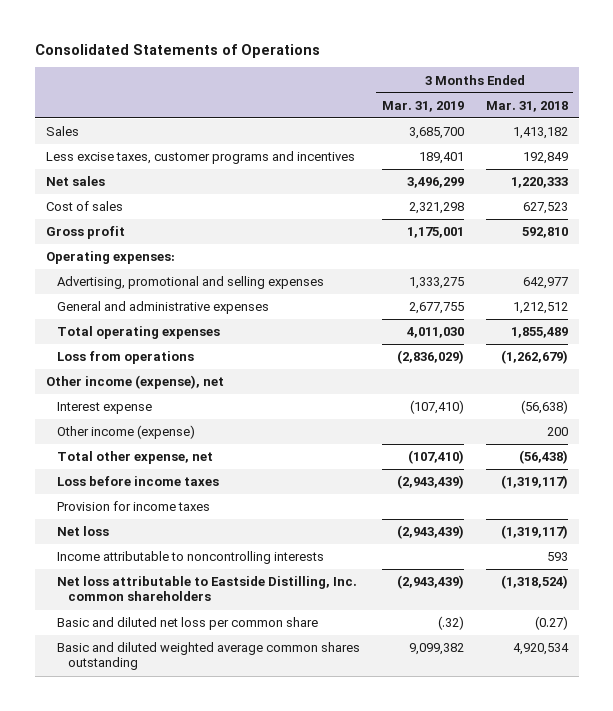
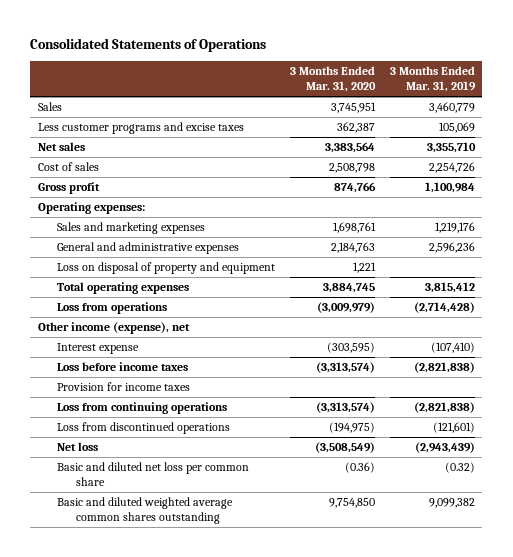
- | 3 Months Ended Mar. 31, 2019 | 3 Months Ended Mar. 31, 2018
+ | 3 Months Ended Mar. 31, 2020 | 3 Months Ended Mar. 31, 2019
- Sales | 3,685,700 | 1,413,182
- Less excise taxes, customer programs and incentives | 189,401 | 192,849
- Net sales | 3,496,299 | 1,220,333
- Cost of sales | 2,321,298 | 627,523
- Gross profit | 1,175,001 | 592,810
+ Sales | 3,745,951 | 3,460,779
+ Less customer programs and excise taxes | 362,387 | 105,069
+ Net sales | 3,383,564 | 3,355,710
+ Cost of sales | 2,508,798 | 2,254,726
+ Gross profit | 874,766 | 1,100,984
- Advertising, promotional and selling expenses | 1,333,275 | 642,977
- General and administrative expenses | 2,677,755 | 1,212,512
- Total operating expenses | 4,011,030 | 1,855,489
- Loss from operations | (2,836,029) | (1,262,679)
+ Sales and marketing expenses | 1,698,761 | 1,219,176
+ General and administrative expenses | 2,184,763 | 2,596,236
+ Loss on disposal of property and equipment | 1,221 |
+ Total operating expenses | 3,884,745 | 3,815,412
+ Loss from operations | (3,009,979) | (2,714,428)
- Other income (expense) | | 200
- Total other expense, net | (107,410) | (56,438)
- Loss before income taxes | (2,943,439) | (1,319,117)
+ Loss before income taxes | (3,313,574) | (2,821,838)
+ Loss from continuing operations | (3,313,574) | (2,821,838)
+ Loss from discontinued operations | (194,975) | (121,601)
- Income attributable to noncontrolling interests | | 593
- Net loss attributable to Eastside Distilling, Inc. common shareholders | (2,943,439) | (1,318,524)
- Basic and diluted net loss per common share | (.32) | (0.27)
+ Basic and diluted net loss per common share | (0.36) | (0.32)

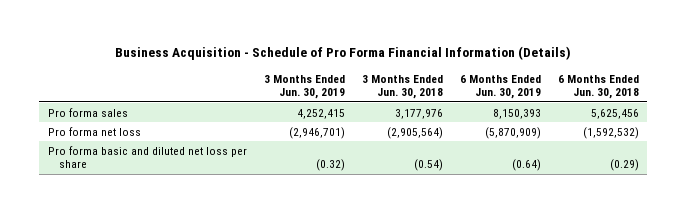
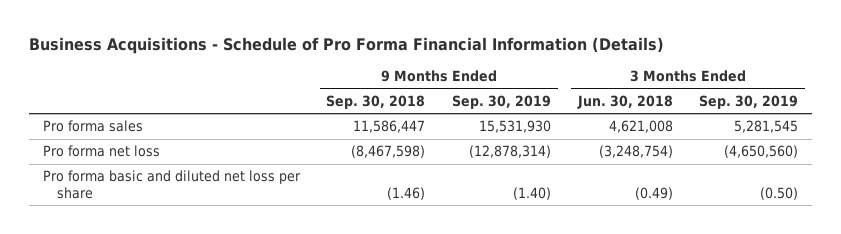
- Business Acquisition - Schedule of Pro Forma Financial Information (Details)
+ Business Acquisitions - Schedule of Pro Forma Financial Information (Details)
- | 3 Months Ended Jun. 30, 2019 | 3 Months Ended Jun. 30, 2018 | 6 Months Ended Jun. 30, 2019 | 6 Months Ended Jun. 30, 2018
+ | 9 Months Ended Sep. 30, 2018 | 9 Months Ended Sep. 30, 2019 | 3 Months Ended Jun. 30, 2018 | 3 Months Ended Sep. 30, 2019
- Pro forma sales | 4,252,415 | 3,177,976 | 8,150,393 | 5,625,456
- Pro forma net loss | (2,946,701) | (2,905,564) | (5,870,909) | (1,592,532)
- Pro forma basic and diluted net loss per share | (0.32) | (0.54) | (0.64) | (0.29)
+ Pro forma sales | 11,586,447 | 15,531,930 | 4,621,008 | 5,281,545
+ Pro forma net loss | (8,467,598) | (12,878,314) | (3,248,754) | (4,650,560)
+ Pro forma basic and diluted net loss per share | (1.46) | (1.40) | (0.49) | (0.50)

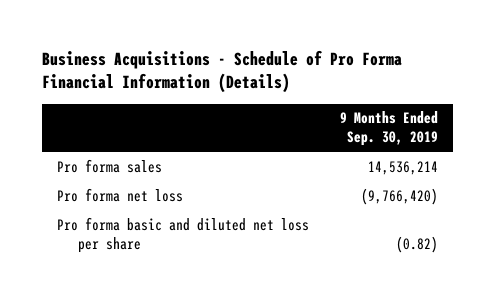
- | 9 Months Ended Sep. 30, 2018 | 9 Months Ended Sep. 30, 2019 | 3 Months Ended Jun. 30, 2018 | 3 Months Ended Sep. 30, 2019
+ | 9 Months Ended Sep. 30, 2019
- Pro forma sales | 11,586,447 | 15,531,930 | 4,621,008 | 5,281,545
- Pro forma net loss | (8,467,598) | (12,878,314) | (3,248,754) | (4,650,560)
- Pro forma basic and diluted net loss per share | (1.46) | (1.40) | (0.49) | (0.50)
+ Pro forma sales | 14,536,214
+ Pro forma net loss | (9,766,420)
+ Pro forma basic and diluted net loss per share | (0.82)

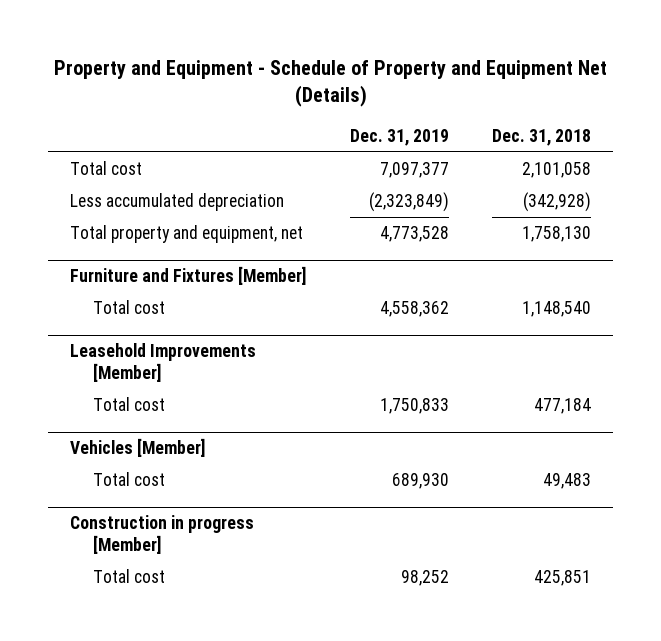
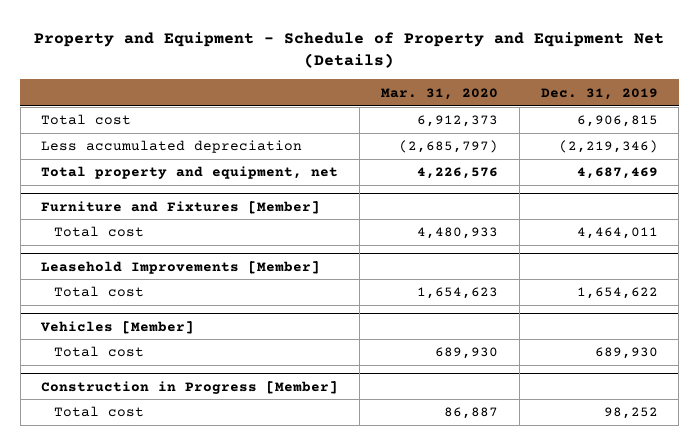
- | Dec. 31, 2019 | Dec. 31, 2018
+ | Mar. 31, 2020 | Dec. 31, 2019
- Total cost | 7,097,377 | 2,101,058
- Less accumulated depreciation | (2,323,849) | (342,928)
- Total property and equipment, net | 4,773,528 | 1,758,130
+ Total cost | 6,912,373 | 6,906,815
+ Less accumulated depreciation | (2,685,797) | (2,219,346)
+ Total property and equipment, net | 4,226,576 | 4,687,469
@ Furniture and Fixtures [Member]
- Total cost | 4,558,362 | 1,148,540
+ Total cost | 4,480,933 | 4,464,011
@ Leasehold Improvements [Member]
- Total cost | 1,750,833 | 477,184
+ Total cost | 1,654,623 | 1,654,622
- Construction in progress [Member]
+ Construction in Progress [Member]

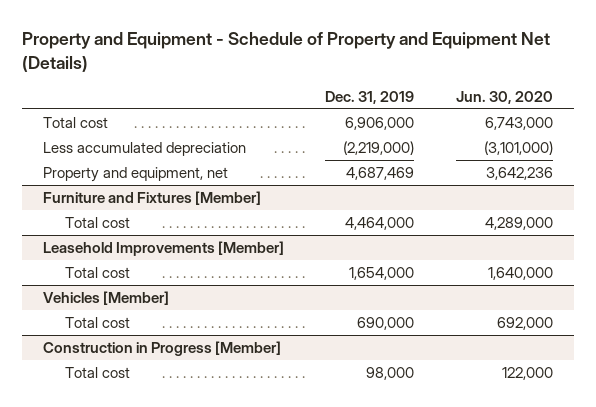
- | Mar. 31, 2020 | Dec. 31, 2019
+ | Dec. 31, 2019 | Jun. 30, 2020
- Total cost | 6,912,373 | 6,906,815
- Less accumulated depreciation | (2,685,797) | (2,219,346)
- Total property and equipment, net | 4,226,576 | 4,687,469
+ Total cost | 6,906,000 | 6,743,000
+ Less accumulated depreciation | (2,219,000) | (3,101,000)
+ Property and equipment, net | 4,687,469 | 3,642,236
@ Furniture and Fixtures [Member]
- Total cost | 4,480,933 | 4,464,011
+ Total cost | 4,464,000 | 4,289,000
@ Leasehold Improvements [Member]
- Total cost | 1,654,623 | 1,654,622
+ Total cost | 1,654,000 | 1,640,000
@ Vehicles [Member]
- Total cost | 689,930 | 689,930
+ Total cost | 690,000 | 692,000
@ Construction in Progress [Member]
- Total cost | 86,887 | 98,252
+ Total cost | 98,000 | 122,000

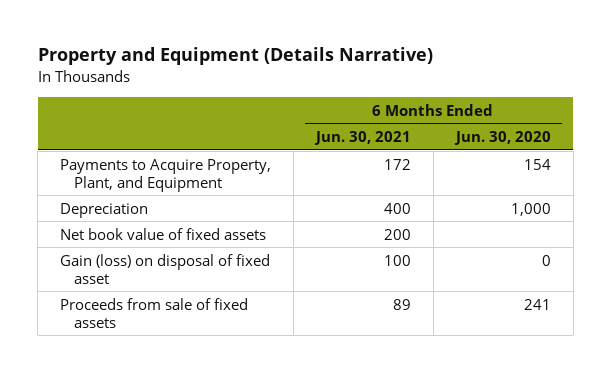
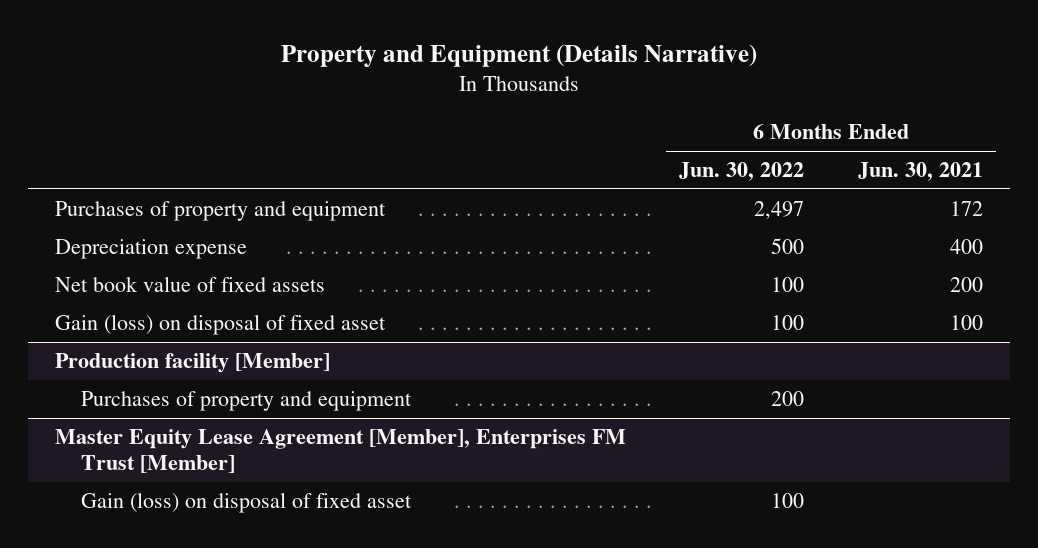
- | 6 Months Ended Jun. 30, 2021 | 6 Months Ended Jun. 30, 2020
+ | 6 Months Ended Jun. 30, 2022 | 6 Months Ended Jun. 30, 2021
- Payments to Acquire Property, Plant, and Equipment | 172 | 154
- Depreciation | 400 | 1,000
+ Purchases of property and equipment | 2,497 | 172
+ Depreciation expense | 500 | 400
- Proceeds from sale of fixed assets | 89 | 241
+ Production facility [Member]
+ Purchases of property and equipment | 200 |
+ Master Equity Lease Agreement [Member], Enterprises FM Trust [Member]
+ Gain (loss) on disposal of fixed asset | 100 |

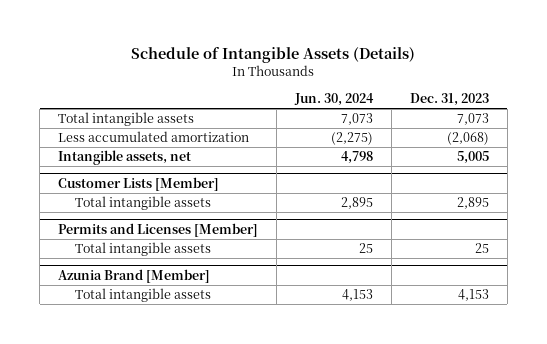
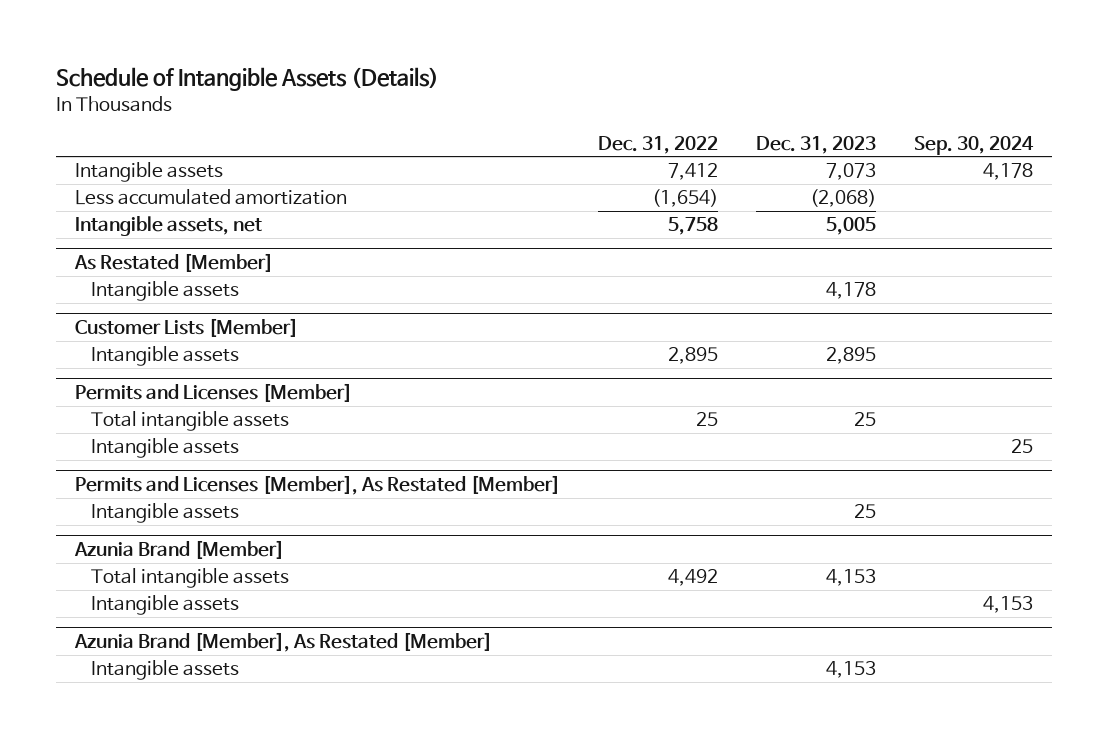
- | Jun. 30, 2024 | Dec. 31, 2023
+ | Dec. 31, 2022 | Dec. 31, 2023 | Sep. 30, 2024
- Total intangible assets | 7,073 | 7,073
+ Intangible assets | 7,412 | 7,073 | 4,178
+ As Restated [Member]
+ Intangible assets | | 4,178 |
@ Customer Lists [Member]
- Total intangible assets | 2,895 | 2,895
+ Intangible assets | 2,895 | 2,895 |
@ Permits and Licenses [Member]
+ Intangible assets | | | 25
+ Permits and Licenses [Member], As Restated [Member]
+ Intangible assets | | 25 |
@ Azunia Brand [Member]
+ Intangible assets | | | 4,153
+ Azunia Brand [Member], As Restated [Member]
+ Intangible assets | | 4,153 |

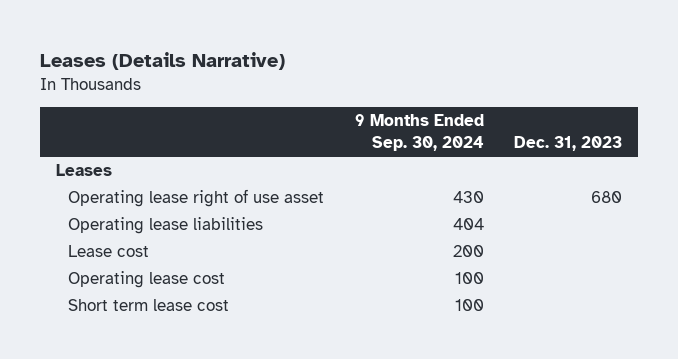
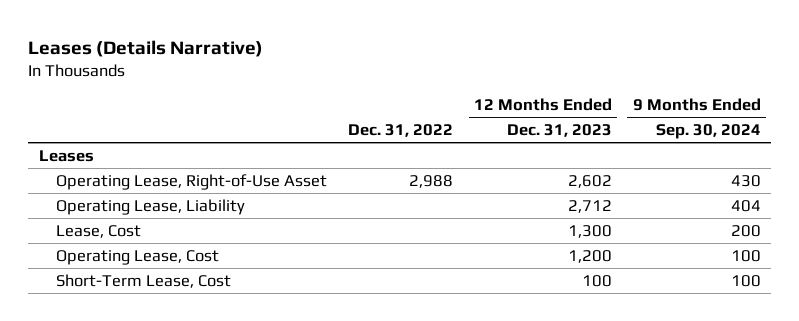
- | 9 Months Ended Sep. 30, 2024 | Dec. 31, 2023
+ | Dec. 31, 2022 | 12 Months Ended Dec. 31, 2023 | 9 Months Ended Sep. 30, 2024
- Operating lease right of use asset | 430 | 680
- Operating lease liabilities | 404 |
- Lease cost | 200 |
- Operating lease cost | 100 |
- Short term lease cost | 100 |
+ Operating Lease, Right-of-Use Asset | 2,988 | 2,602 | 430
+ Operating Lease, Liability | | 2,712 | 404
+ Lease, Cost | | 1,300 | 200
+ Operating Lease, Cost | | 1,200 | 100
+ Short-Term Lease, Cost | | 100 | 100

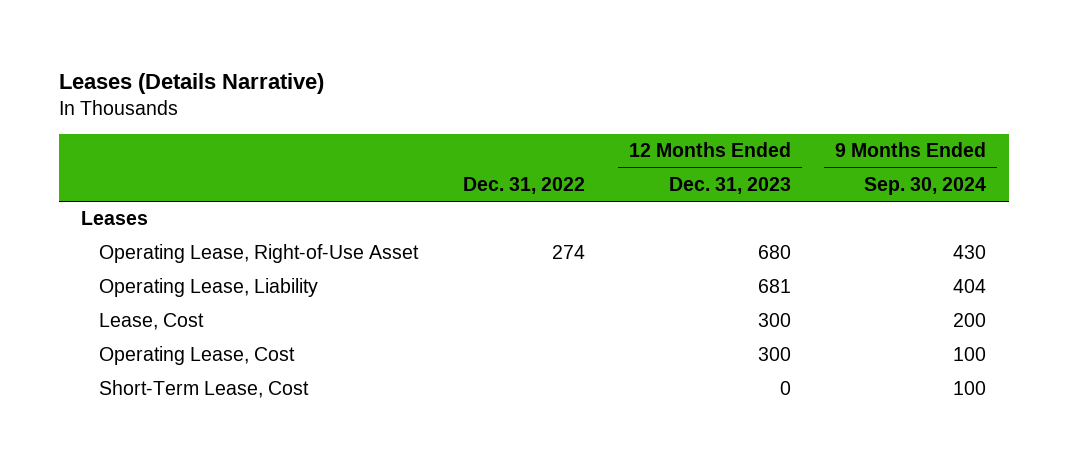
- Operating Lease, Right-of-Use Asset | 2,988 | 2,602 | 430
- Operating Lease, Liability | | 2,712 | 404
- Lease, Cost | | 1,300 | 200
- Operating Lease, Cost | | 1,200 | 100
- Short-Term Lease, Cost | | 100 | 100
+ Operating Lease, Right-of-Use Asset | 274 | 680 | 430
+ Operating Lease, Liability | | 681 | 404
+ Lease, Cost | | 300 | 200
+ Operating Lease, Cost | | 300 | 100
+ Short-Term Lease, Cost | | 0 | 100

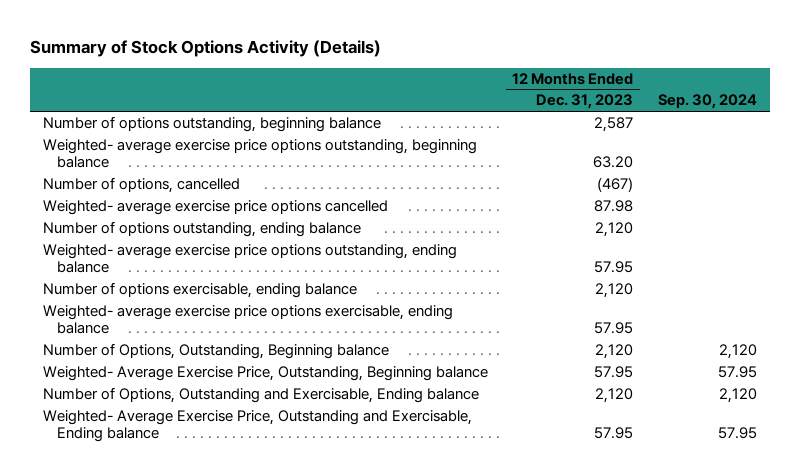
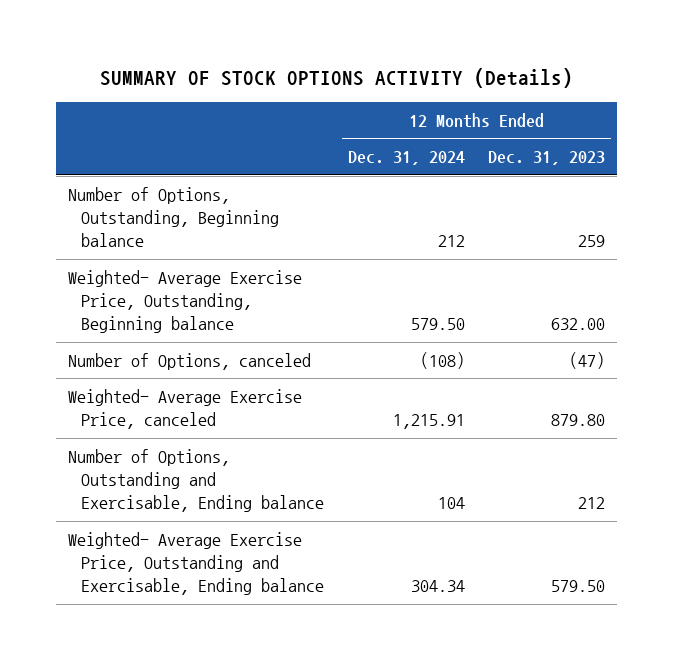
- Summary of Stock Options Activity (Details)
+ SUMMARY OF STOCK OPTIONS ACTIVITY (Details)
- | 12 Months Ended Dec. 31, 2023 | Sep. 30, 2024
+ | 12 Months Ended Dec. 31, 2024 | 12 Months Ended Dec. 31, 2023
- Number of options outstanding, beginning balance | 2,587 |
- Weighted- average exercise price options outstanding, beginning balance | 63.20 |
- Number of options, cancelled | (467) |
- Weighted- average exercise price options cancelled | 87.98 |
- Number of options outstanding, ending balance | 2,120 |
- Weighted- average exercise price options outstanding, ending balance | 57.95 |
- Number of options exercisable, ending balance | 2,120 |
- Weighted- average exercise price options exercisable, ending balance | 57.95 |
- Number of Options, Outstanding, Beginning balance | 2,120 | 2,120
- Weighted- Average Exercise Price, Outstanding, Beginning balance | 57.95 | 57.95
- Number of Options, Outstanding and Exercisable, Ending balance | 2,120 | 2,120
- Weighted- Average Exercise Price, Outstanding and Exercisable, Ending balance | 57.95 | 57.95
+ Number of Options, Outstanding, Beginning balance | 212 | 259
+ Weighted- Average Exercise Price, Outstanding, Beginning balance | 579.50 | 632.00
+ Number of Options, canceled | (108) | (47)
+ Weighted- Average Exercise Price, canceled | 1,215.91 | 879.80
+ Number of Options, Outstanding and Exercisable, Ending balance | 104 | 212
+ Weighted- Average Exercise Price, Outstanding and Exercisable, Ending balance | 304.34 | 579.50

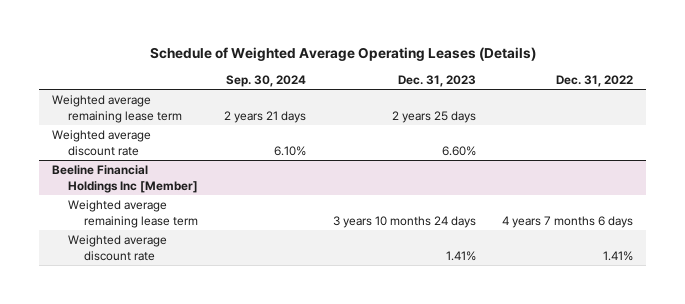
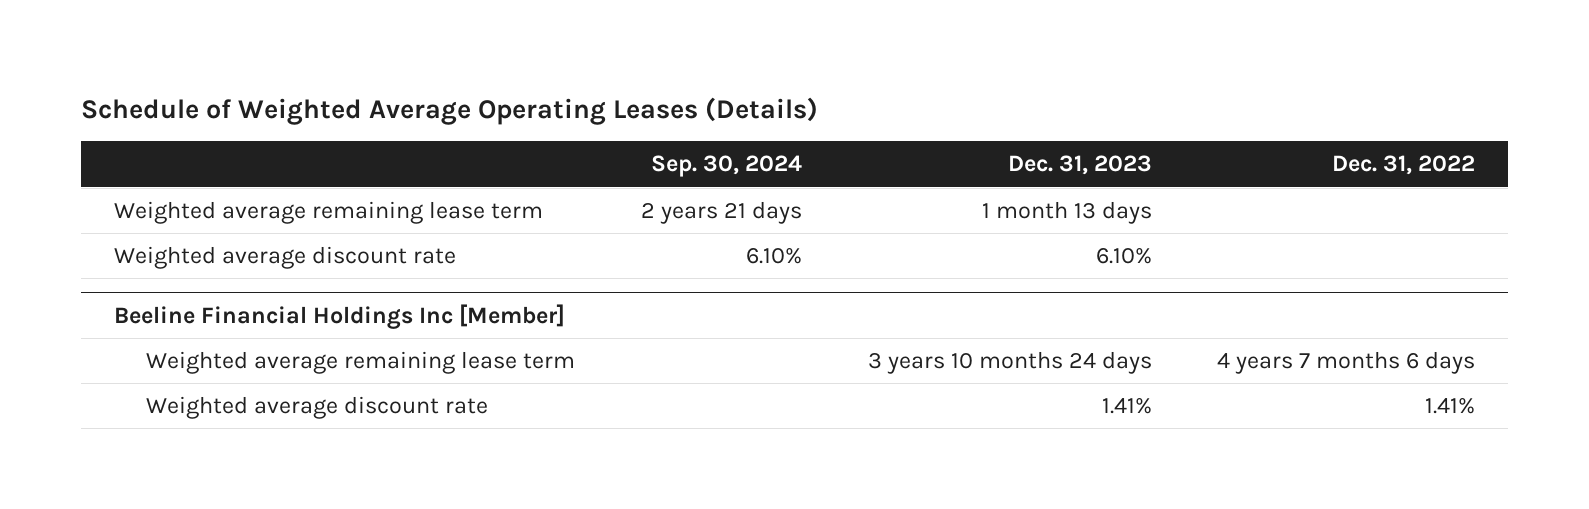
- Weighted average remaining lease term | 2 years 21 days | 2 years 25 days |
- Weighted average discount rate | 6.10% | 6.60% |
+ Weighted average remaining lease term | 2 years 21 days | 1 month 13 days |
+ Weighted average discount rate | 6.10% | 6.10% |

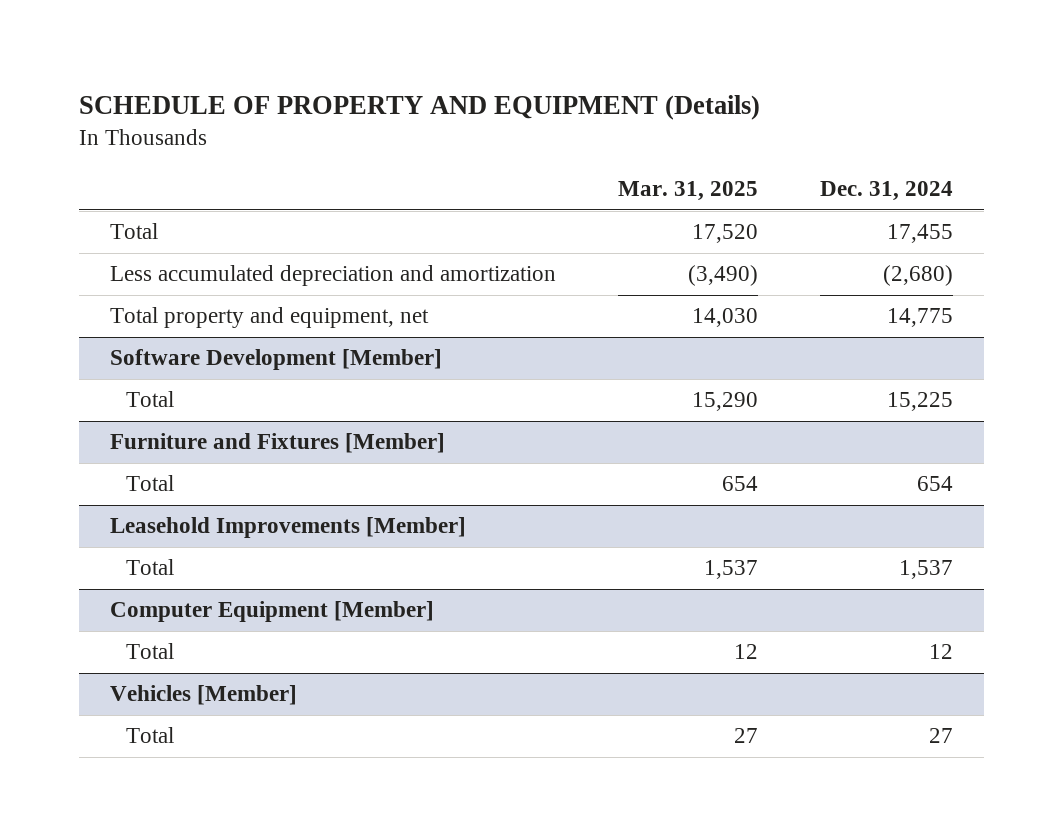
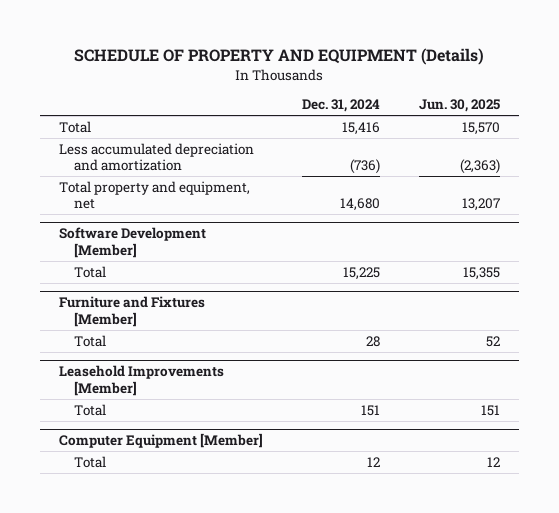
- | Mar. 31, 2025 | Dec. 31, 2024
+ | Dec. 31, 2024 | Jun. 30, 2025
- Total | 17,520 | 17,455
- Less accumulated depreciation and amortization | (3,490) | (2,680)
- Total property and equipment, net | 14,030 | 14,775
+ Total | 15,416 | 15,570
+ Less accumulated depreciation and amortization | (736) | (2,363)
+ Total property and equipment, net | 14,680 | 13,207
@ Furniture and Fixtures [Member]
- Total | 654 | 654
+ Total | 28 | 52
@ Leasehold Improvements [Member]
- Total | 1,537 | 1,537
+ Total | 151 | 151
- Vehicles [Member]
- Total | 27 | 27

